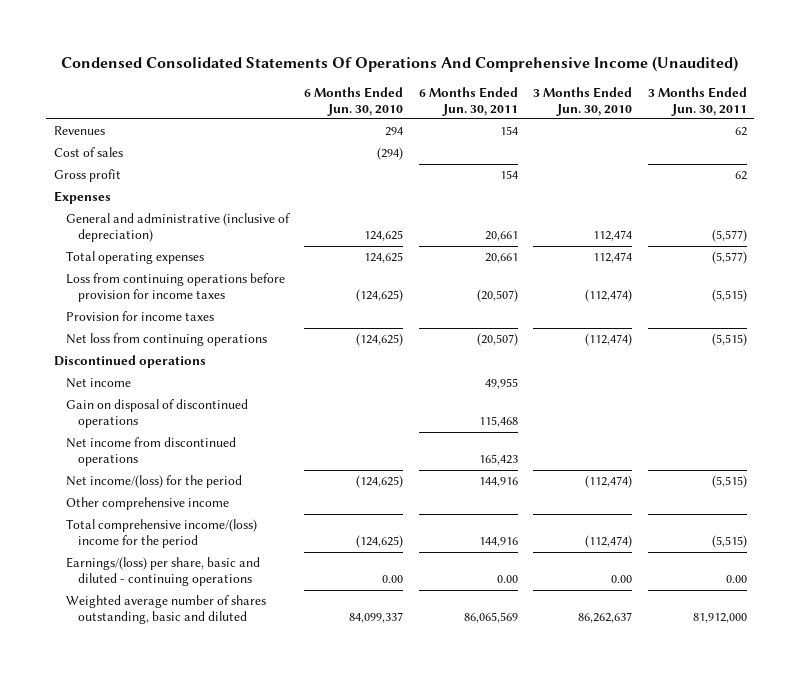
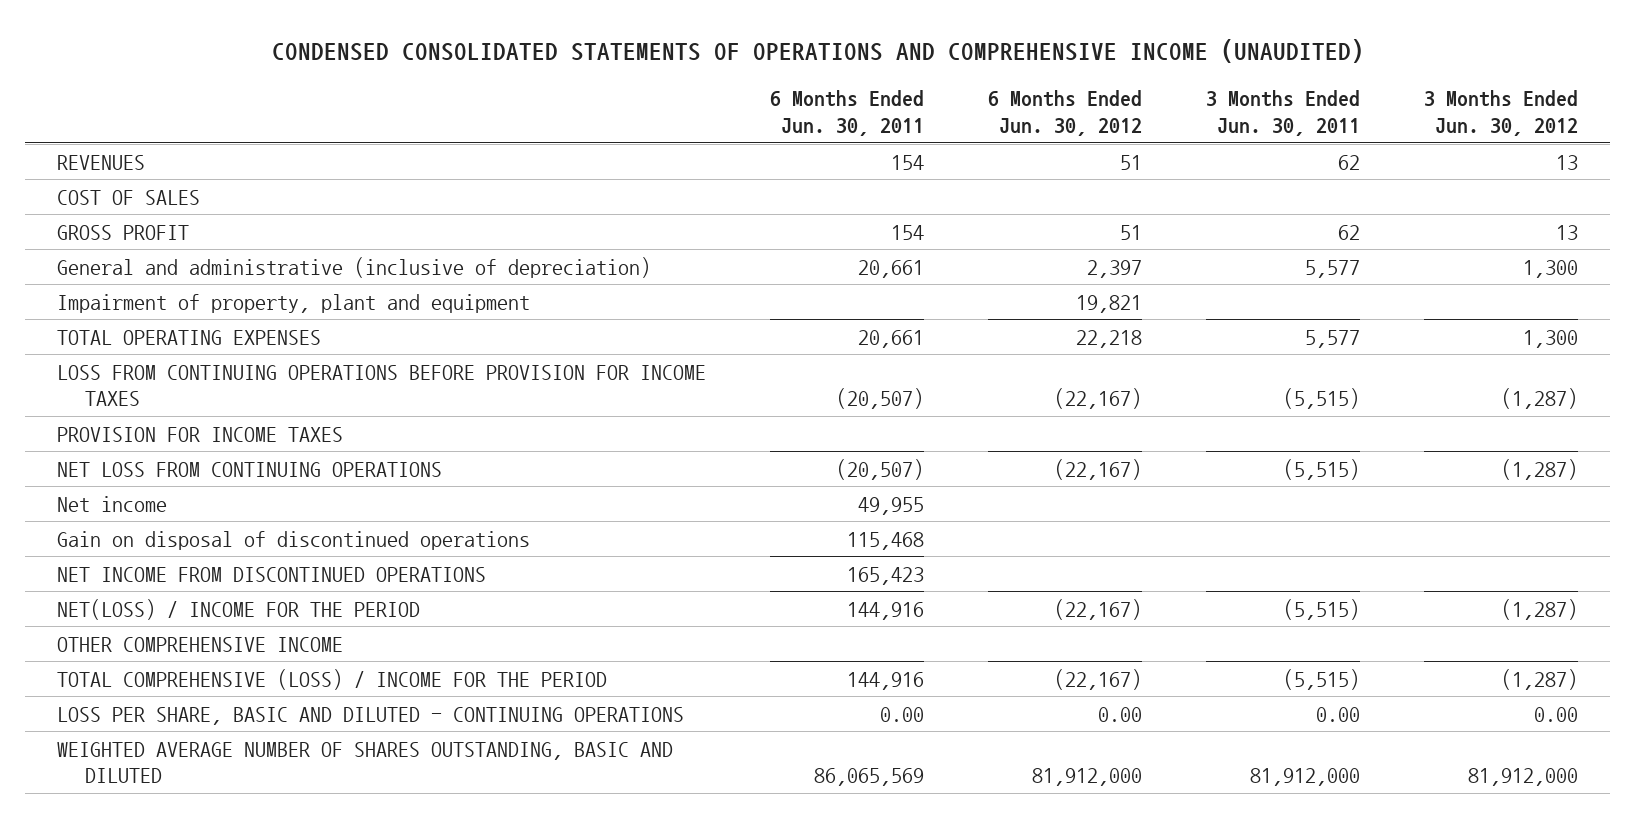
- Condensed Consolidated Statements Of Operations And Comprehensive Income (Unaudited)
+ CONDENSED CONSOLIDATED STATEMENTS OF OPERATIONS AND COMPREHENSIVE INCOME (UNAUDITED)
- | 6 Months Ended Jun. 30, 2010 | 6 Months Ended Jun. 30, 2011 | 3 Months Ended Jun. 30, 2010 | 3 Months Ended Jun. 30, 2011
+ | 6 Months Ended Jun. 30, 2011 | 6 Months Ended Jun. 30, 2012 | 3 Months Ended Jun. 30, 2011 | 3 Months Ended Jun. 30, 2012
- Revenues | 294 | 154 | | 62
- Cost of sales | (294) | | |
- Gross profit | | 154 | | 62
- Expenses
- General and administrative (inclusive of depreciation) | 124,625 | 20,661 | 112,474 | (5,577)
- Total operating expenses | 124,625 | 20,661 | 112,474 | (5,577)
- Loss from continuing operations before provision for income taxes | (124,625) | (20,507) | (112,474) | (5,515)
- Provision for income taxes
- Net loss from continuing operations | (124,625) | (20,507) | (112,474) | (5,515)
- Discontinued operations
+ REVENUES | 154 | 51 | 62 | 13
+ COST OF SALES
+ GROSS PROFIT | 154 | 51 | 62 | 13
+ General and administrative (inclusive of depreciation) | 20,661 | 2,397 | 5,577 | 1,300
+ Impairment of property, plant and equipment | | 19,821 | |
+ TOTAL OPERATING EXPENSES | 20,661 | 22,218 | 5,577 | 1,300
+ LOSS FROM CONTINUING OPERATIONS BEFORE PROVISION FOR INCOME TAXES | (20,507) | (22,167) | (5,515) | (1,287)
+ PROVISION FOR INCOME TAXES
+ NET LOSS FROM CONTINUING OPERATIONS | (20,507) | (22,167) | (5,515) | (1,287)
- Net income from discontinued operations | | 165,423 | |
- Net income/(loss) for the period | (124,625) | 144,916 | (112,474) | (5,515)
- Other comprehensive income
- Total comprehensive income/(loss) income for the period | (124,625) | 144,916 | (112,474) | (5,515)
- Earnings/(loss) per share, basic and diluted - continuing operations | 0.00 | 0.00 | 0.00 | 0.00
- Weighted average number of shares outstanding, basic and diluted | 84,099,337 | 86,065,569 | 86,262,637 | 81,912,000
+ NET INCOME FROM DISCONTINUED OPERATIONS | 165,423 | | |
+ NET(LOSS) / INCOME FOR THE PERIOD | 144,916 | (22,167) | (5,515) | (1,287)
+ OTHER COMPREHENSIVE INCOME
+ TOTAL COMPREHENSIVE (LOSS) / INCOME FOR THE PERIOD | 144,916 | (22,167) | (5,515) | (1,287)
+ LOSS PER SHARE, BASIC AND DILUTED - CONTINUING OPERATIONS | 0.00 | 0.00 | 0.00 | 0.00
+ WEIGHTED AVERAGE NUMBER OF SHARES OUTSTANDING, BASIC AND DILUTED | 86,065,569 | 81,912,000 | 81,912,000 | 81,912,000

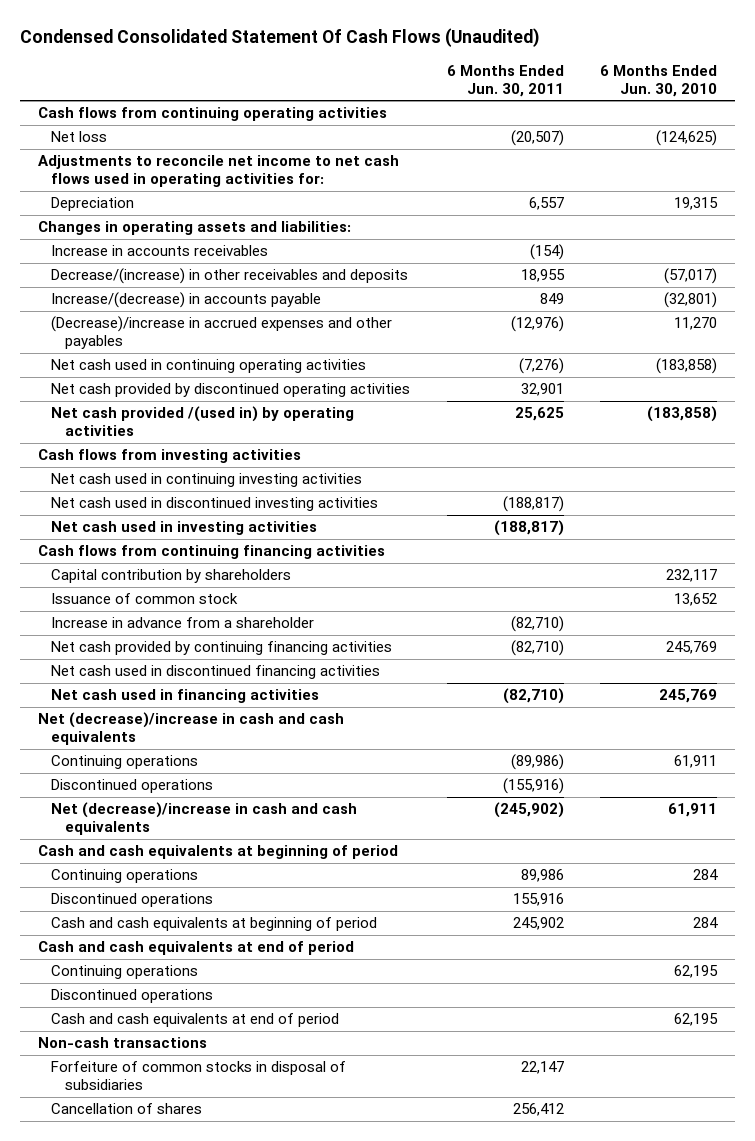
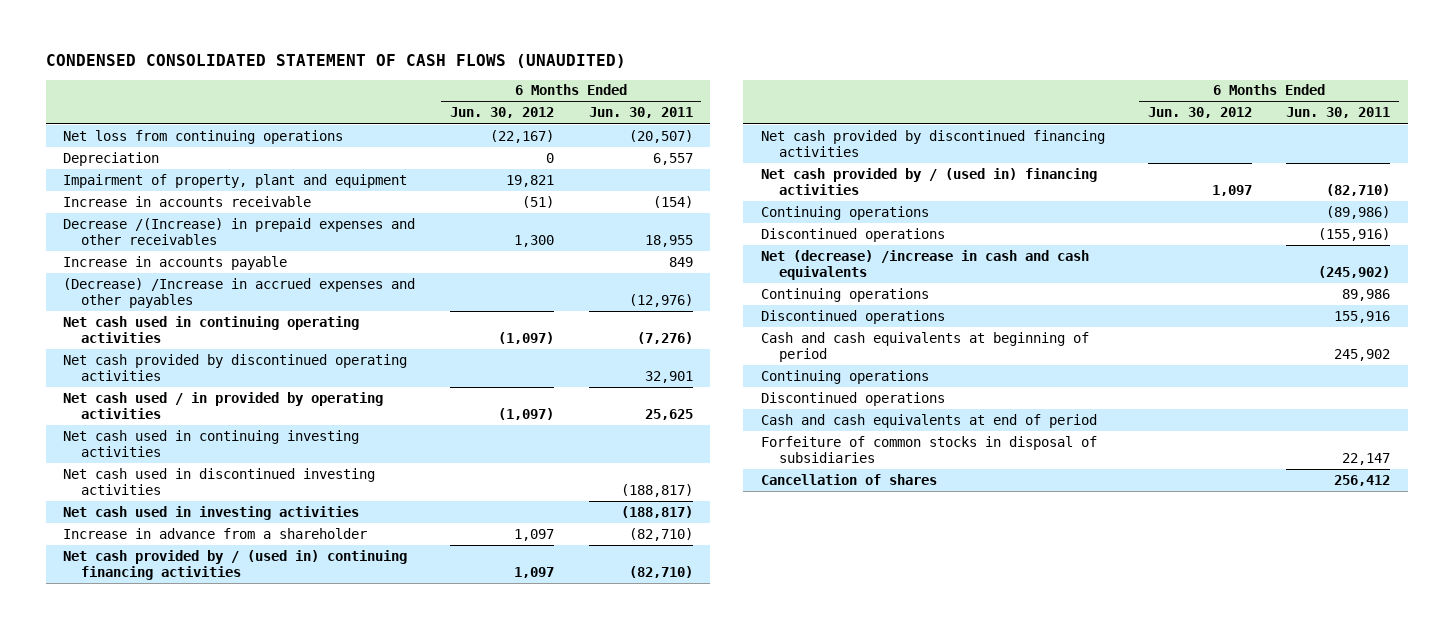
- Condensed Consolidated Statement Of Cash Flows (Unaudited)
+ CONDENSED CONSOLIDATED STATEMENT OF CASH FLOWS (UNAUDITED)
- | 6 Months Ended Jun. 30, 2011 | 6 Months Ended Jun. 30, 2010
+ | 6 Months Ended Jun. 30, 2012 | 6 Months Ended Jun. 30, 2011
- Cash flows from continuing operating activities
- Net loss | (20,507) | (124,625)
- Adjustments to reconcile net income to net cash flows used in operating activities for:
+ Net loss from continuing operations | (22,167) | (20,507)
- Changes in operating assets and liabilities:
- Increase in accounts receivables | (154) |
- Decrease/(increase) in other receivables and deposits | 18,955 | (57,017)
- Increase/(decrease) in accounts payable | 849 | (32,801)
- (Decrease)/increase in accrued expenses and other payables | (12,976) | 11,270
+ Impairment of property, plant and equipment | 19,821 |
+ Increase in accounts receivable | (51) | (154)
+ Decrease /(Increase) in prepaid expenses and other receivables | 1,300 | 18,955
+ Increase in accounts payable | | 849
+ (Decrease) /Increase in accrued expenses and other payables | | (12,976)
- Net cash provided /(used in) by operating activities | 25,625 | (183,858)
- Cash flows from investing activities
+ Net cash used / in provided by operating activities | (1,097) | 25,625
- Cash flows from continuing financing activities
- Capital contribution by shareholders | | 232,117
- Issuance of common stock | | 13,652
- Net cash provided by continuing financing activities | (82,710) | 245,769
- Net cash used in discontinued financing activities
- Net cash used in financing activities | (82,710) | 245,769
- Net (decrease)/increase in cash and cash equivalents
+ Net cash provided by / (used in) continuing financing activities | 1,097 | (82,710)
+ Net cash provided by discontinued financing activities
+ Net cash provided by / (used in) financing activities | 1,097 | (82,710)
- Net (decrease)/increase in cash and cash equivalents | (245,902) | 61,911
- Cash and cash equivalents at beginning of period
+ Net (decrease) /increase in cash and cash equivalents | | (245,902)
- Cash and cash equivalents at end of period
- Non-cash transactions

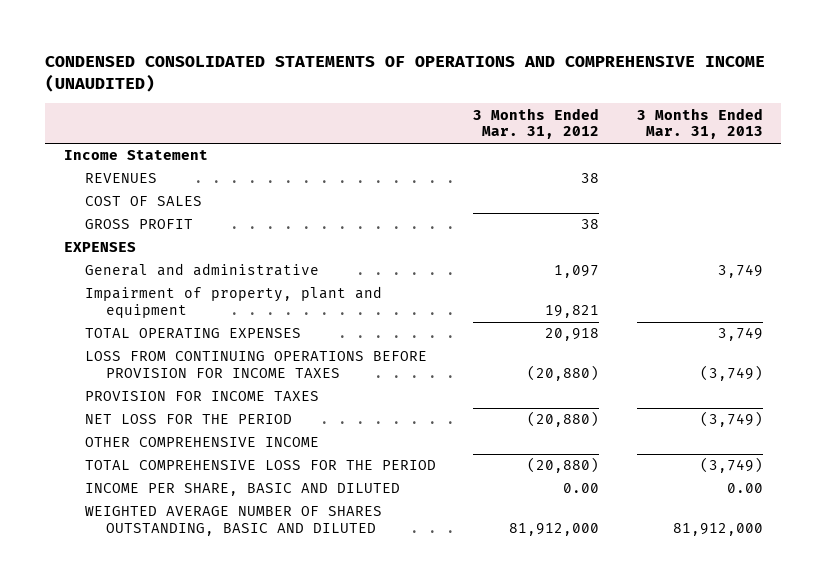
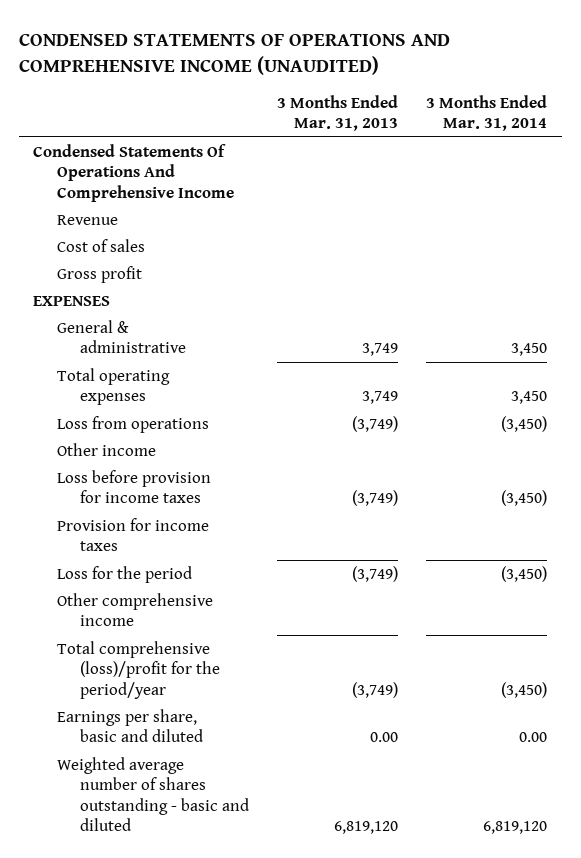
- CONDENSED CONSOLIDATED STATEMENTS OF OPERATIONS AND COMPREHENSIVE INCOME (UNAUDITED)
+ CONDENSED STATEMENTS OF OPERATIONS AND COMPREHENSIVE INCOME (UNAUDITED)
- | 3 Months Ended Mar. 31, 2012 | 3 Months Ended Mar. 31, 2013
+ | 3 Months Ended Mar. 31, 2013 | 3 Months Ended Mar. 31, 2014
- Income Statement
- REVENUES | 38 |
- COST OF SALES
- GROSS PROFIT | 38 |
+ Condensed Statements Of Operations And Comprehensive Income
+ Revenue
+ Cost of sales
+ Gross profit
- General and administrative | 1,097 | 3,749
- Impairment of property, plant and equipment | 19,821 |
- TOTAL OPERATING EXPENSES | 20,918 | 3,749
- LOSS FROM CONTINUING OPERATIONS BEFORE PROVISION FOR INCOME TAXES | (20,880) | (3,749)
- PROVISION FOR INCOME TAXES
- NET LOSS FOR THE PERIOD | (20,880) | (3,749)
- OTHER COMPREHENSIVE INCOME
- TOTAL COMPREHENSIVE LOSS FOR THE PERIOD | (20,880) | (3,749)
- INCOME PER SHARE, BASIC AND DILUTED | 0.00 | 0.00
- WEIGHTED AVERAGE NUMBER OF SHARES OUTSTANDING, BASIC AND DILUTED | 81,912,000 | 81,912,000
+ General & administrative | 3,749 | 3,450
+ Total operating expenses | 3,749 | 3,450
+ Loss from operations | (3,749) | (3,450)
+ Other income
+ Loss before provision for income taxes | (3,749) | (3,450)
+ Provision for income taxes
+ Loss for the period | (3,749) | (3,450)
+ Other comprehensive income
+ Total comprehensive (loss)/profit for the period/year | (3,749) | (3,450)
+ Earnings per share, basic and diluted | 0.00 | 0.00
+ Weighted average number of shares outstanding - basic and diluted | 6,819,120 | 6,819,120

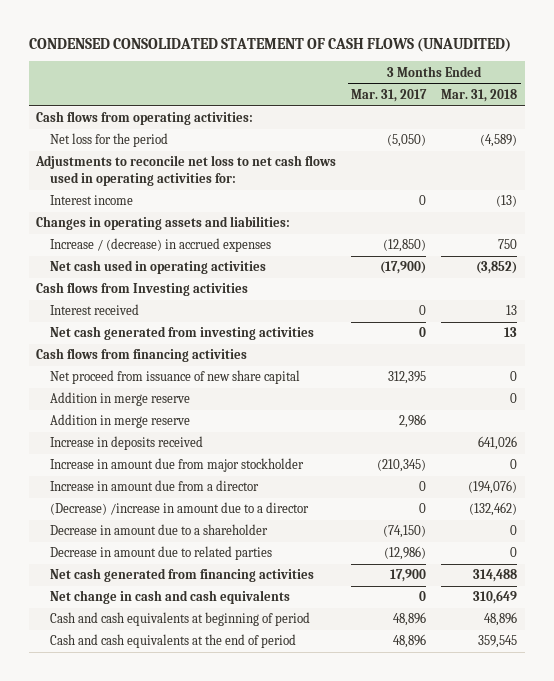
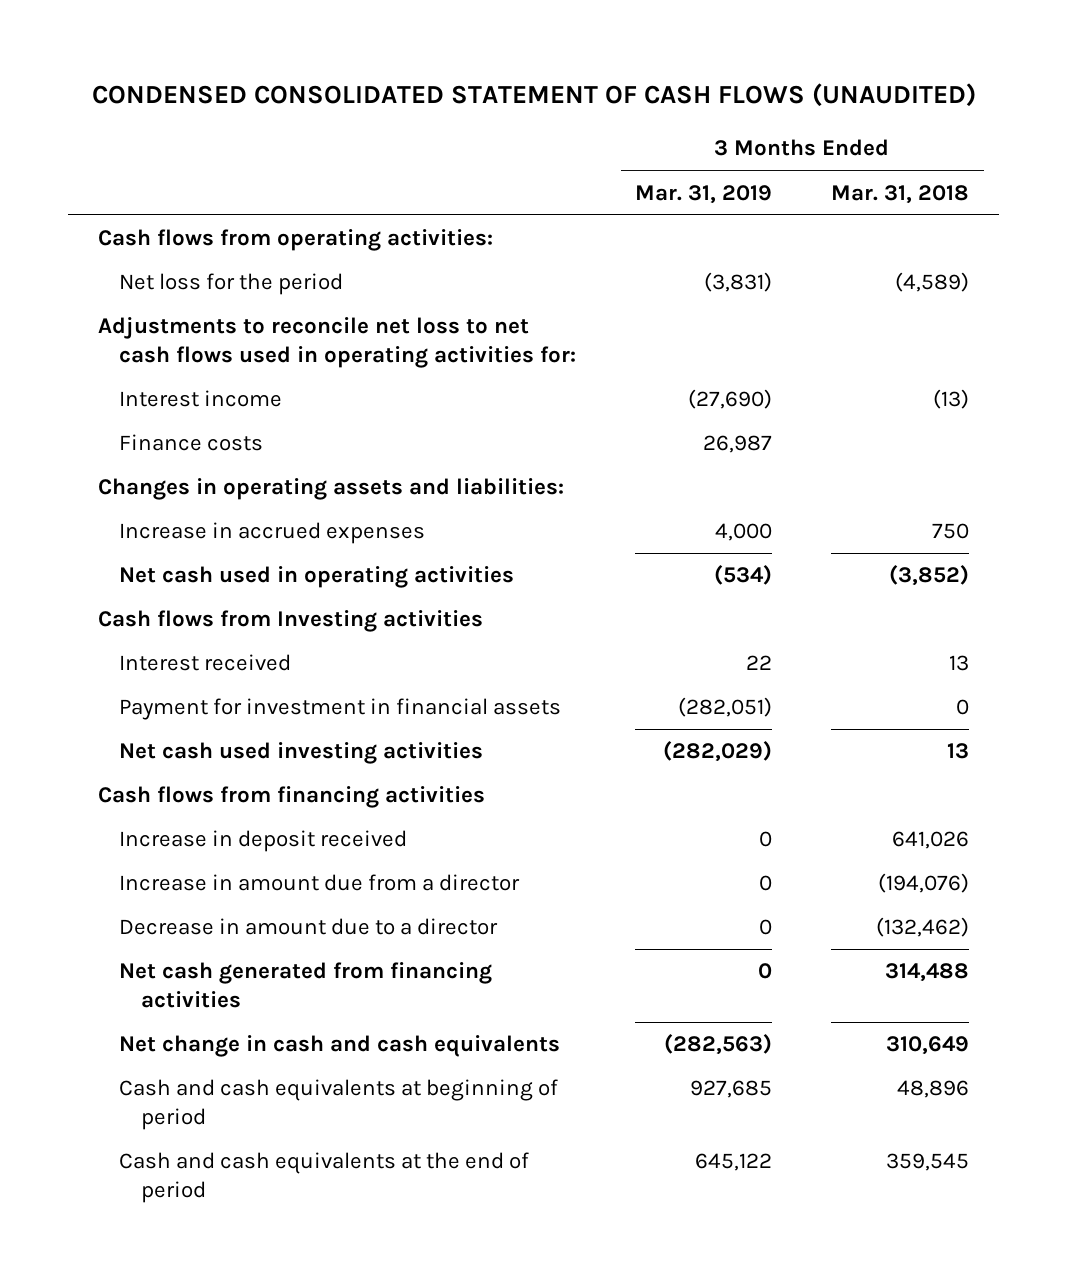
- | 3 Months Ended Mar. 31, 2017 | 3 Months Ended Mar. 31, 2018
+ | 3 Months Ended Mar. 31, 2019 | 3 Months Ended Mar. 31, 2018
+ Finance costs | 26,987 |
- Increase / (decrease) in accrued expenses | (12,850) | 750
+ Increase in accrued expenses | 4,000 | 750
- Net cash generated from investing activities | 0 | 13
+ Payment for investment in financial assets | (282,051) | 0
+ Net cash used investing activities | (282,029) | 13
- Net proceed from issuance of new share capital | 312,395 | 0
- Addition in merge reserve | | 0
- Addition in merge reserve | 2,986 |
- Increase in deposits received | | 641,026
- Increase in amount due from major stockholder | (210,345) | 0
+ Increase in deposit received | 0 | 641,026
- (Decrease) /increase in amount due to a director | 0 | (132,462)
- Decrease in amount due to a shareholder | (74,150) | 0
- Decrease in amount due to related parties | (12,986) | 0
+ Decrease in amount due to a director | 0 | (132,462)

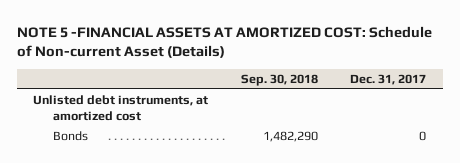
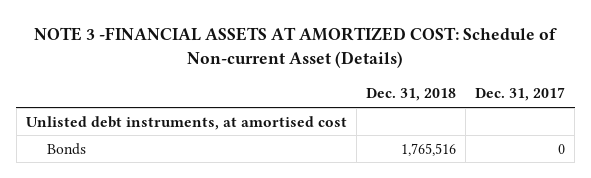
- NOTE 5 -FINANCIAL ASSETS AT AMORTIZED COST: Schedule of Non-current Asset (Details)
+ NOTE 3 -FINANCIAL ASSETS AT AMORTIZED COST: Schedule of Non-current Asset (Details)
- | Sep. 30, 2018 | Dec. 31, 2017
+ | Dec. 31, 2018 | Dec. 31, 2017
- Unlisted debt instruments, at amortized cost
+ Unlisted debt instruments, at amortised cost

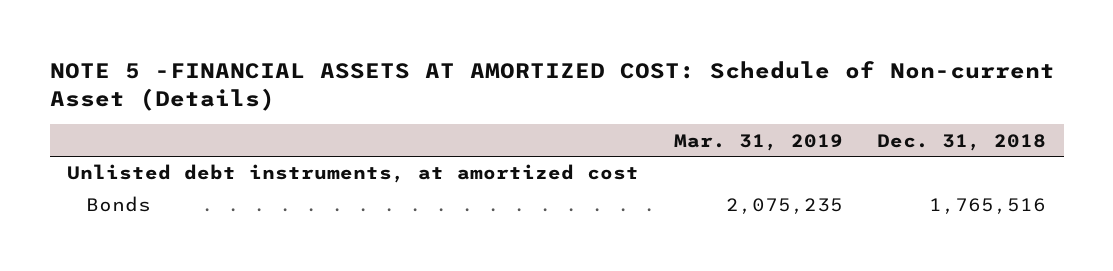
- NOTE 3 -FINANCIAL ASSETS AT AMORTIZED COST: Schedule of Non-current Asset (Details)
+ NOTE 5 -FINANCIAL ASSETS AT AMORTIZED COST: Schedule of Non-current Asset (Details)
- | Dec. 31, 2018 | Dec. 31, 2017
+ | Mar. 31, 2019 | Dec. 31, 2018
- Unlisted debt instruments, at amortised cost
+ Unlisted debt instruments, at amortized cost

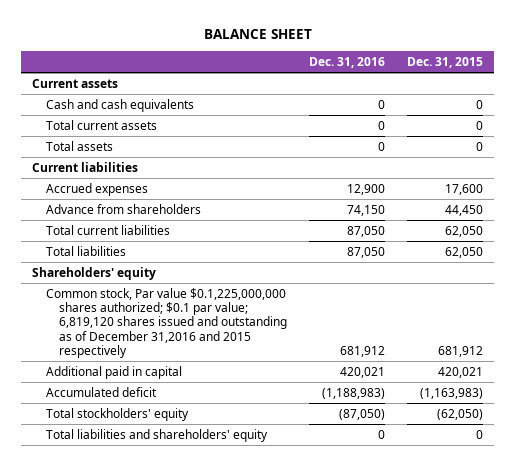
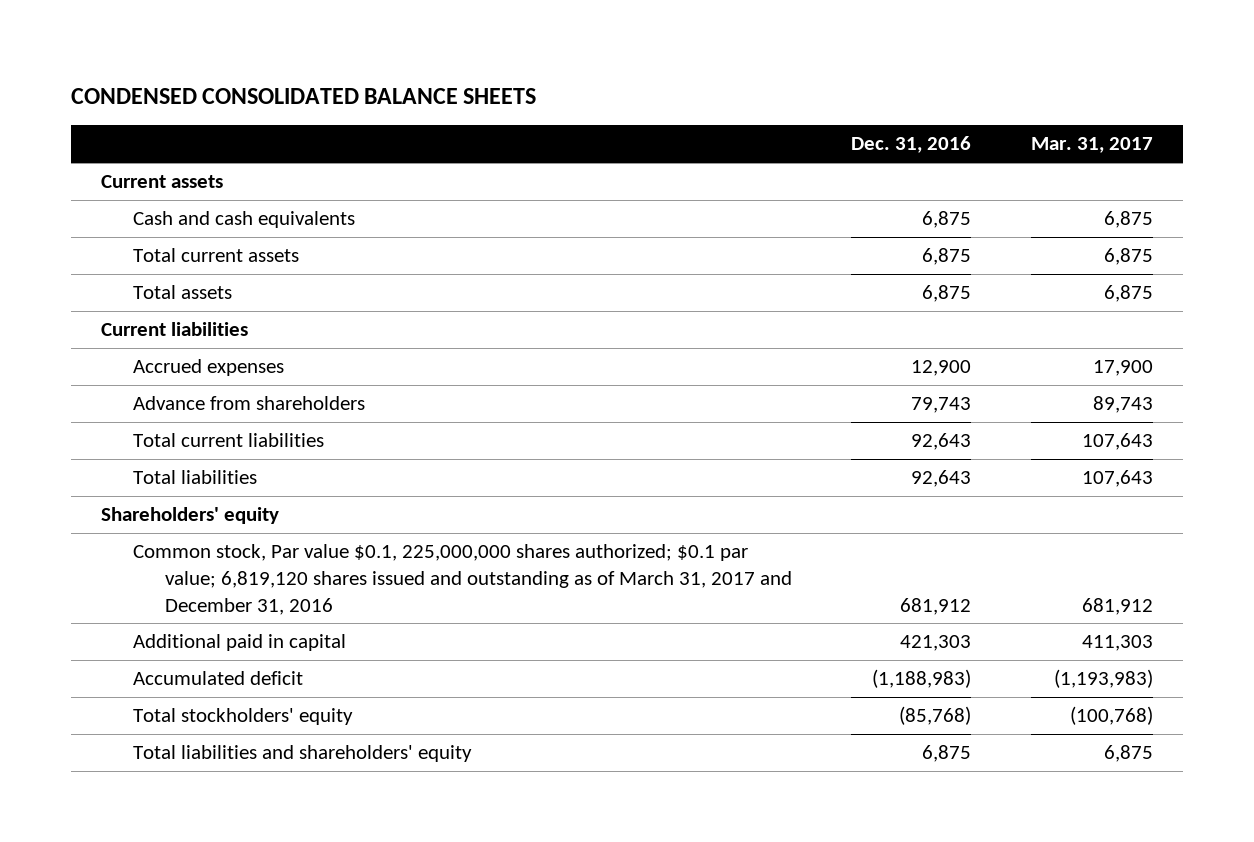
- BALANCE SHEET
+ CONDENSED CONSOLIDATED BALANCE SHEETS
- | Dec. 31, 2016 | Dec. 31, 2015
+ | Dec. 31, 2016 | Mar. 31, 2017
- Cash and cash equivalents | 0 | 0
- Total current assets | 0 | 0
- Total assets | 0 | 0
+ Cash and cash equivalents | 6,875 | 6,875
+ Total current assets | 6,875 | 6,875
+ Total assets | 6,875 | 6,875
- Advance from shareholders | 74,150 | 44,450
- Total current liabilities | 87,050 | 62,050
- Total liabilities | 87,050 | 62,050
+ Advance from shareholders | 79,743 | 89,743
+ Total current liabilities | 92,643 | 107,643
+ Total liabilities | 92,643 | 107,643
- Common stock, Par value $0.1,225,000,000 shares authorized; $0.1 par value; 6,819,120 shares issued and outstanding as of December 31,2016 and 2015 respectively | 681,912 | 681,912
- Additional paid in capital | 420,021 | 420,021
+ Common stock, Par value $0.1, 225,000,000 shares authorized; $0.1 par value; 6,819,120 shares issued and outstanding as of March 31, 2017 and December 31, 2016 | 681,912 | 681,912
+ Additional paid in capital | 421,303 | 411,303
- Total stockholders' equity | (87,050) | (62,050)
- Total liabilities and shareholders' equity | 0 | 0
+ Total stockholders' equity | (85,768) | (100,768)
+ Total liabilities and shareholders' equity | 6,875 | 6,875

